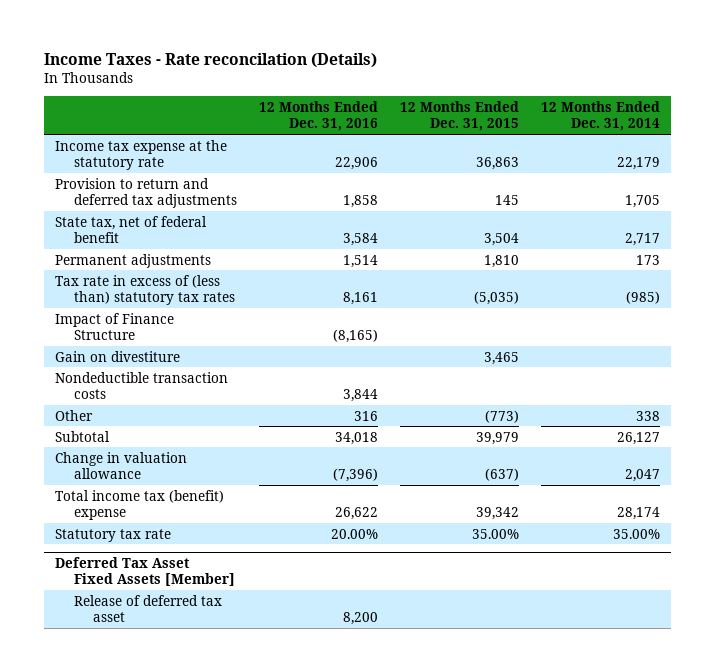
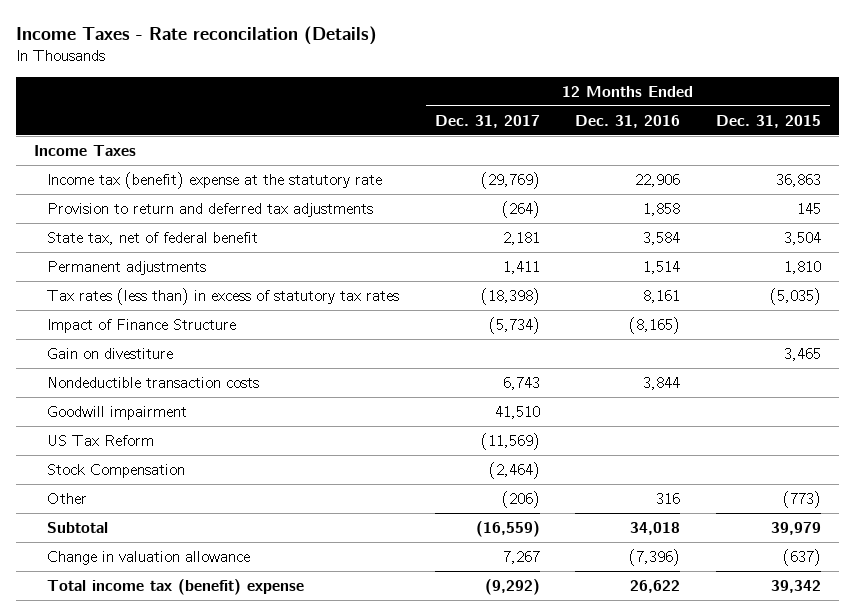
- | 12 Months Ended Dec. 31, 2016 | 12 Months Ended Dec. 31, 2015 | 12 Months Ended Dec. 31, 2014
+ | 12 Months Ended Dec. 31, 2017 | 12 Months Ended Dec. 31, 2016 | 12 Months Ended Dec. 31, 2015
- Income tax expense at the statutory rate | 22,906 | 36,863 | 22,179
+ Income Taxes
+ Income tax (benefit) expense at the statutory rate | (29,769) | 22,906 | 36,863
- Tax rate in excess of (less than) statutory tax rates | 8,161 | (5,035) | (985)
+ Tax rates (less than) in excess of statutory tax rates | (18,398) | 8,161 | (5,035)
+ Goodwill impairment | 41,510 | |
+ US Tax Reform | (11,569) | |
+ Stock Compensation | (2,464) | |
- Statutory tax rate | 20.00% | 35.00% | 35.00%
- Deferred Tax Asset Fixed Assets [Member]
- Release of deferred tax asset | 8,200 | |

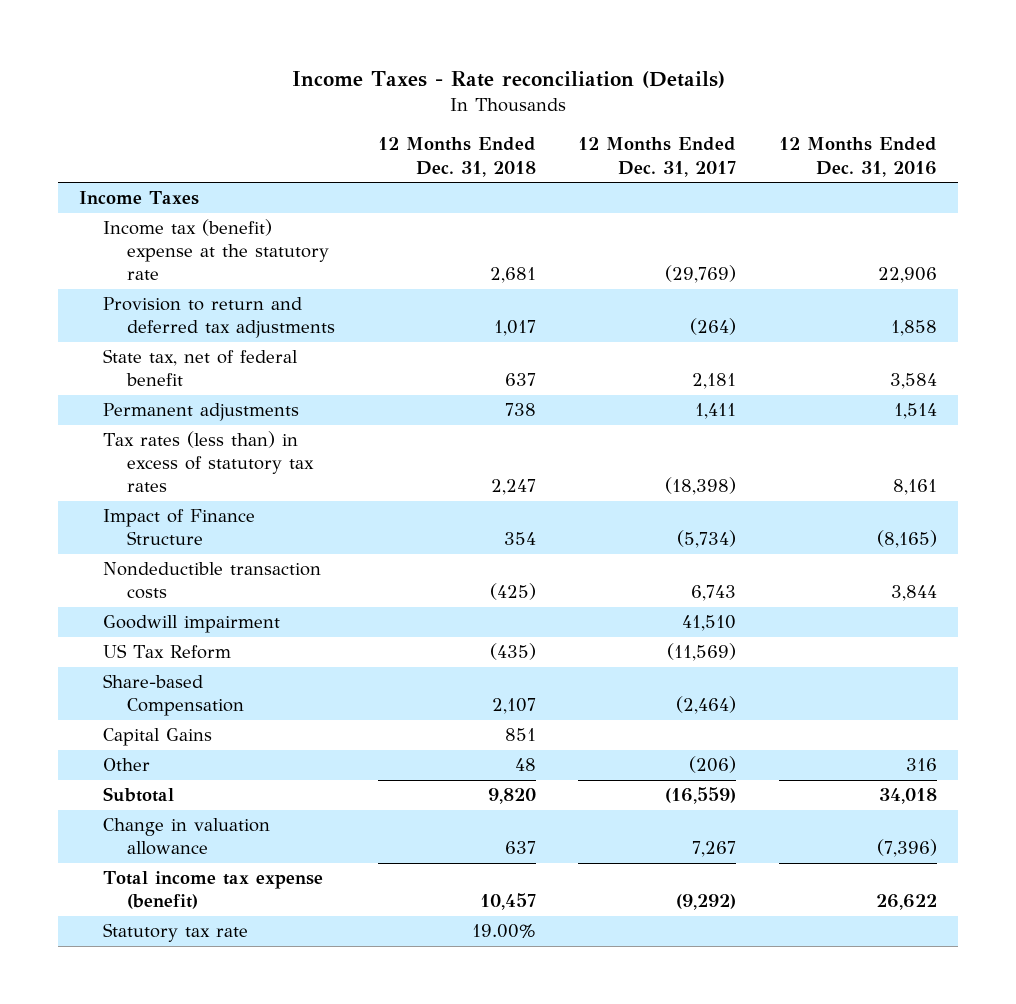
- Income Taxes - Rate reconcilation (Details)
+ Income Taxes - Rate reconciliation (Details)
- | 12 Months Ended Dec. 31, 2017 | 12 Months Ended Dec. 31, 2016 | 12 Months Ended Dec. 31, 2015
+ | 12 Months Ended Dec. 31, 2018 | 12 Months Ended Dec. 31, 2017 | 12 Months Ended Dec. 31, 2016
- Gain on divestiture | | | 3,465
- Stock Compensation | (2,464) | |
+ Share-based Compensation | 2,107 | (2,464) |
+ Capital Gains | 851 | |
- Total income tax (benefit) expense | (9,292) | 26,622 | 39,342
+ Total income tax expense (benefit) | 10,457 | (9,292) | 26,622
+ Statutory tax rate | 19.00% | |

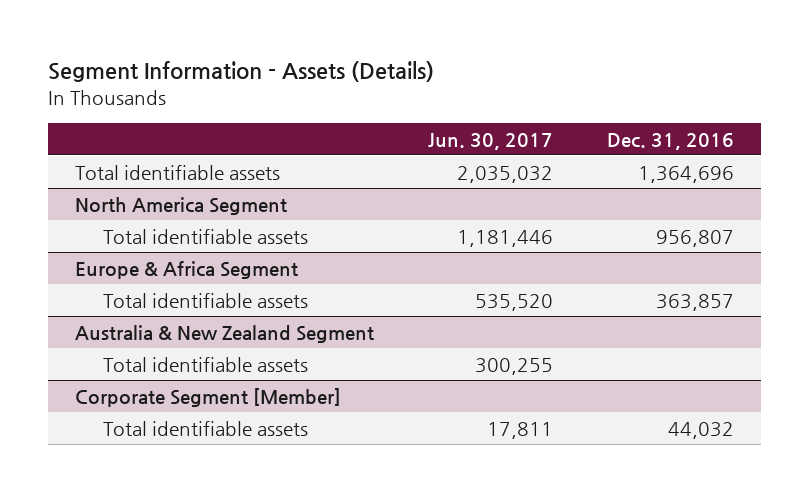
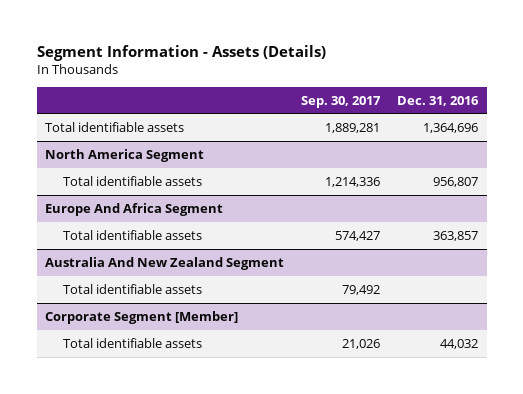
- | Jun. 30, 2017 | Dec. 31, 2016
+ | Sep. 30, 2017 | Dec. 31, 2016
- Europe & Africa Segment
+ Europe And Africa Segment
- Australia & New Zealand Segment
+ Australia And New Zealand Segment

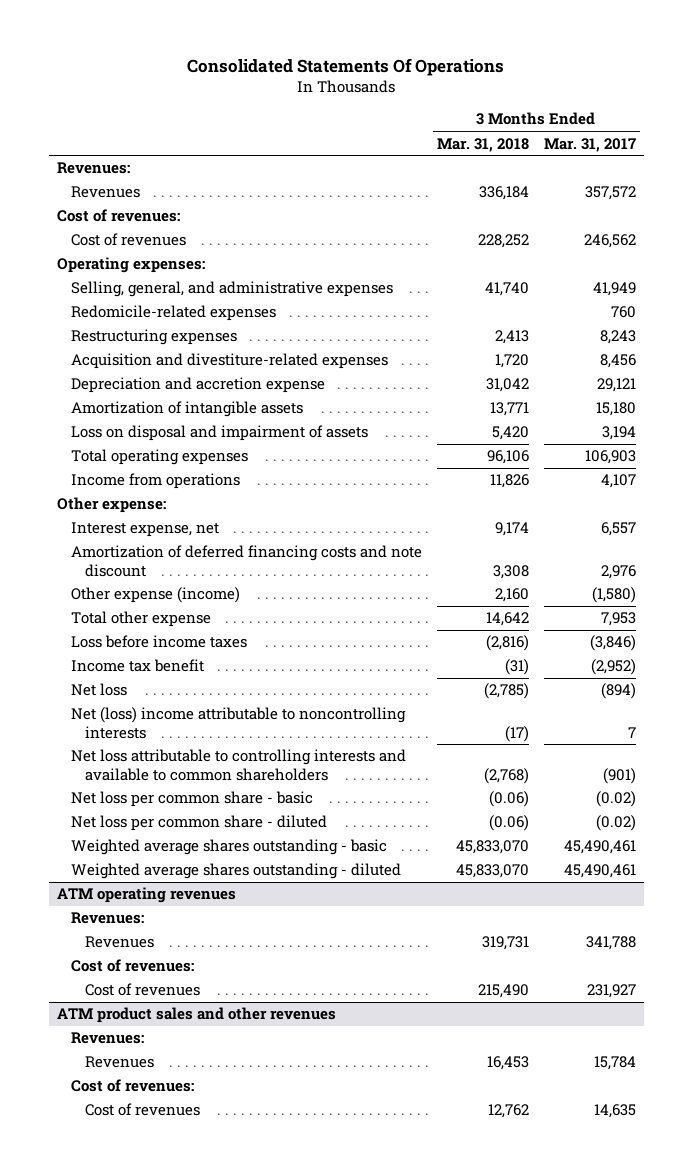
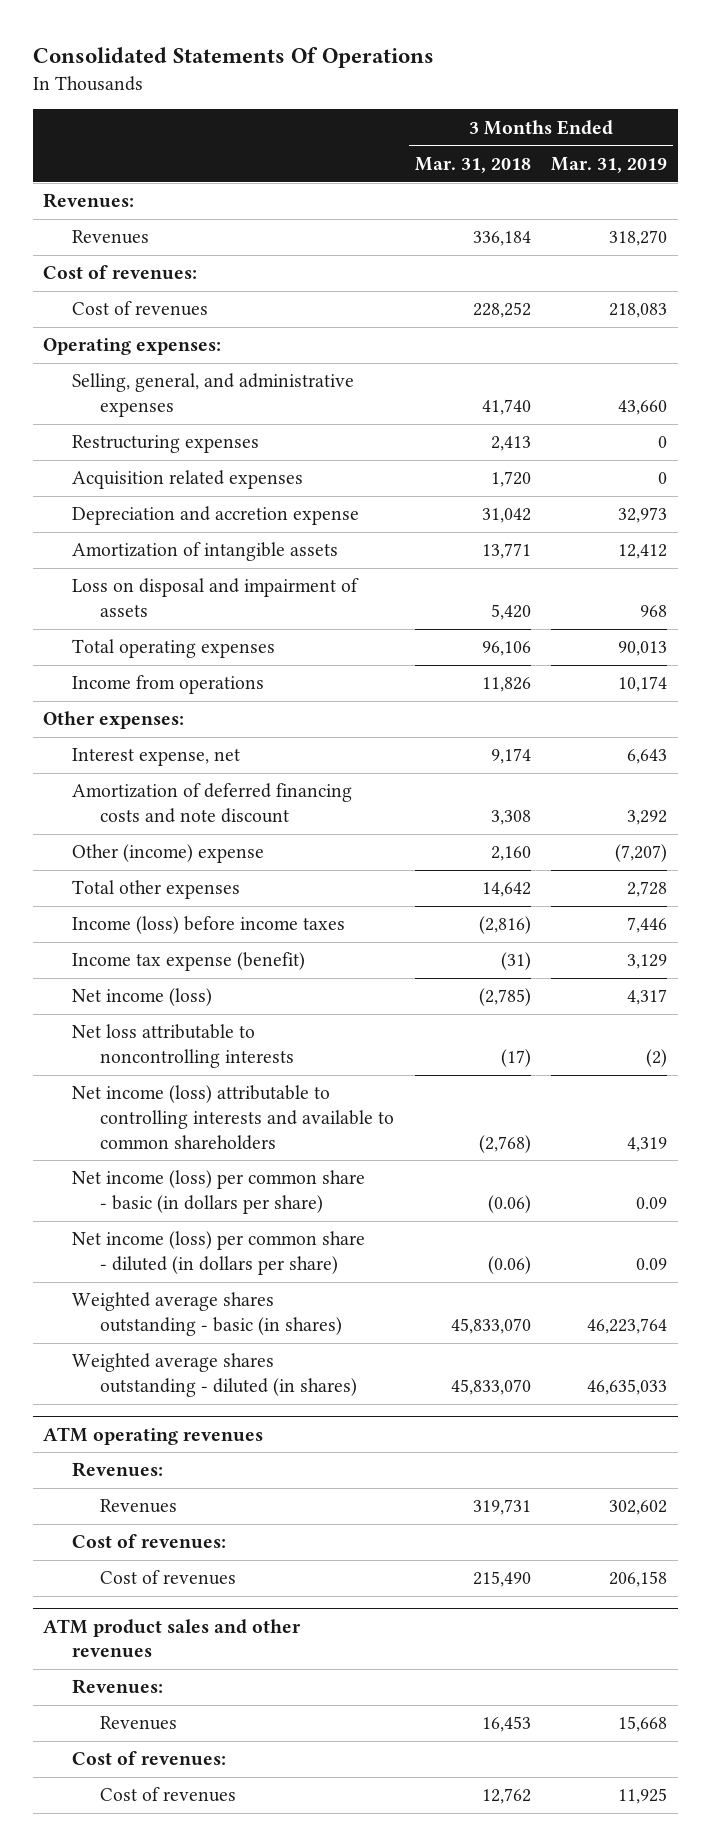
- | 3 Months Ended Mar. 31, 2018 | 3 Months Ended Mar. 31, 2017
+ | 3 Months Ended Mar. 31, 2018 | 3 Months Ended Mar. 31, 2019
- Redomicile-related expenses | | 760
- Acquisition and divestiture-related expenses | 1,720 | 8,456
+ Acquisition related expenses | 1,720 | 0
- Other expense:
+ Other expenses:
- Other expense (income) | 2,160 | (1,580)
- Total other expense | 14,642 | 7,953
- Loss before income taxes | (2,816) | (3,846)
- Income tax benefit | (31) | (2,952)
- Net loss | (2,785) | (894)
- Net (loss) income attributable to noncontrolling interests | (17) | 7
- Net loss attributable to controlling interests and available to common shareholders | (2,768) | (901)
- Net loss per common share - basic | (0.06) | (0.02)
- Net loss per common share - diluted | (0.06) | (0.02)
- Weighted average shares outstanding - basic | 45,833,070 | 45,490,461
- Weighted average shares outstanding - diluted | 45,833,070 | 45,490,461
+ Other (income) expense | 2,160 | (7,207)
+ Total other expenses | 14,642 | 2,728
+ Income (loss) before income taxes | (2,816) | 7,446
+ Income tax expense (benefit) | (31) | 3,129
+ Net income (loss) | (2,785) | 4,317
+ Net loss attributable to noncontrolling interests | (17) | (2)
+ Net income (loss) attributable to controlling interests and available to common shareholders | (2,768) | 4,319
+ Net income (loss) per common share - basic (in dollars per share) | (0.06) | 0.09
+ Net income (loss) per common share - diluted (in dollars per share) | (0.06) | 0.09
+ Weighted average shares outstanding - basic (in shares) | 45,833,070 | 46,223,764
+ Weighted average shares outstanding - diluted (in shares) | 45,833,070 | 46,635,033

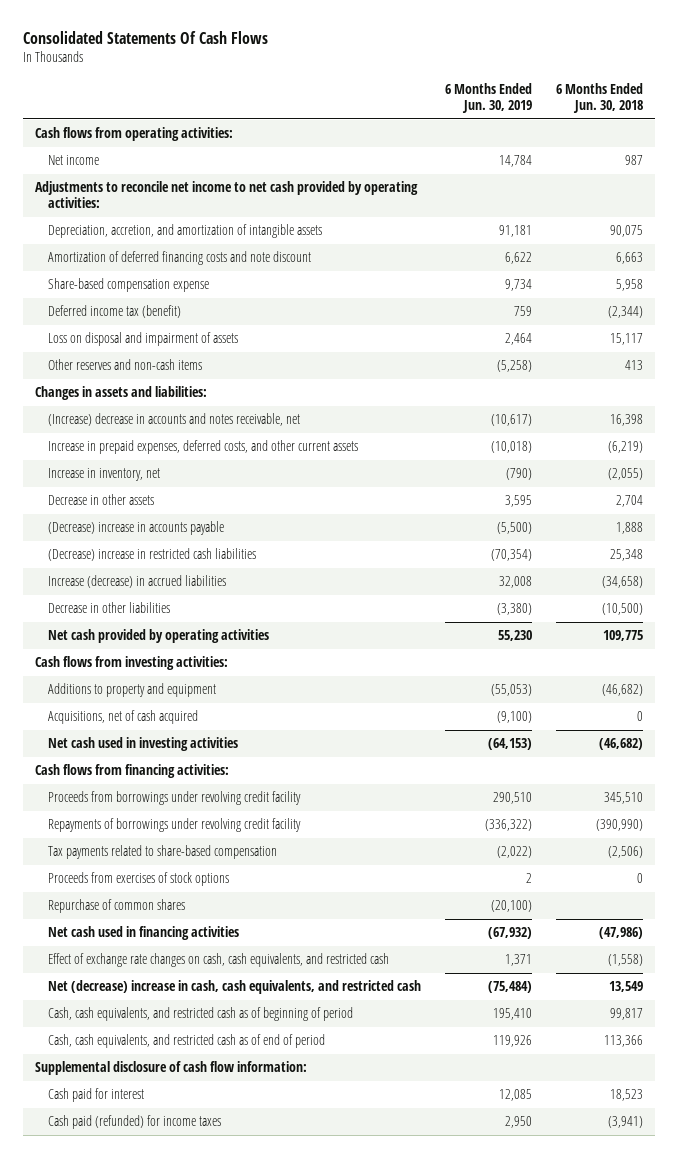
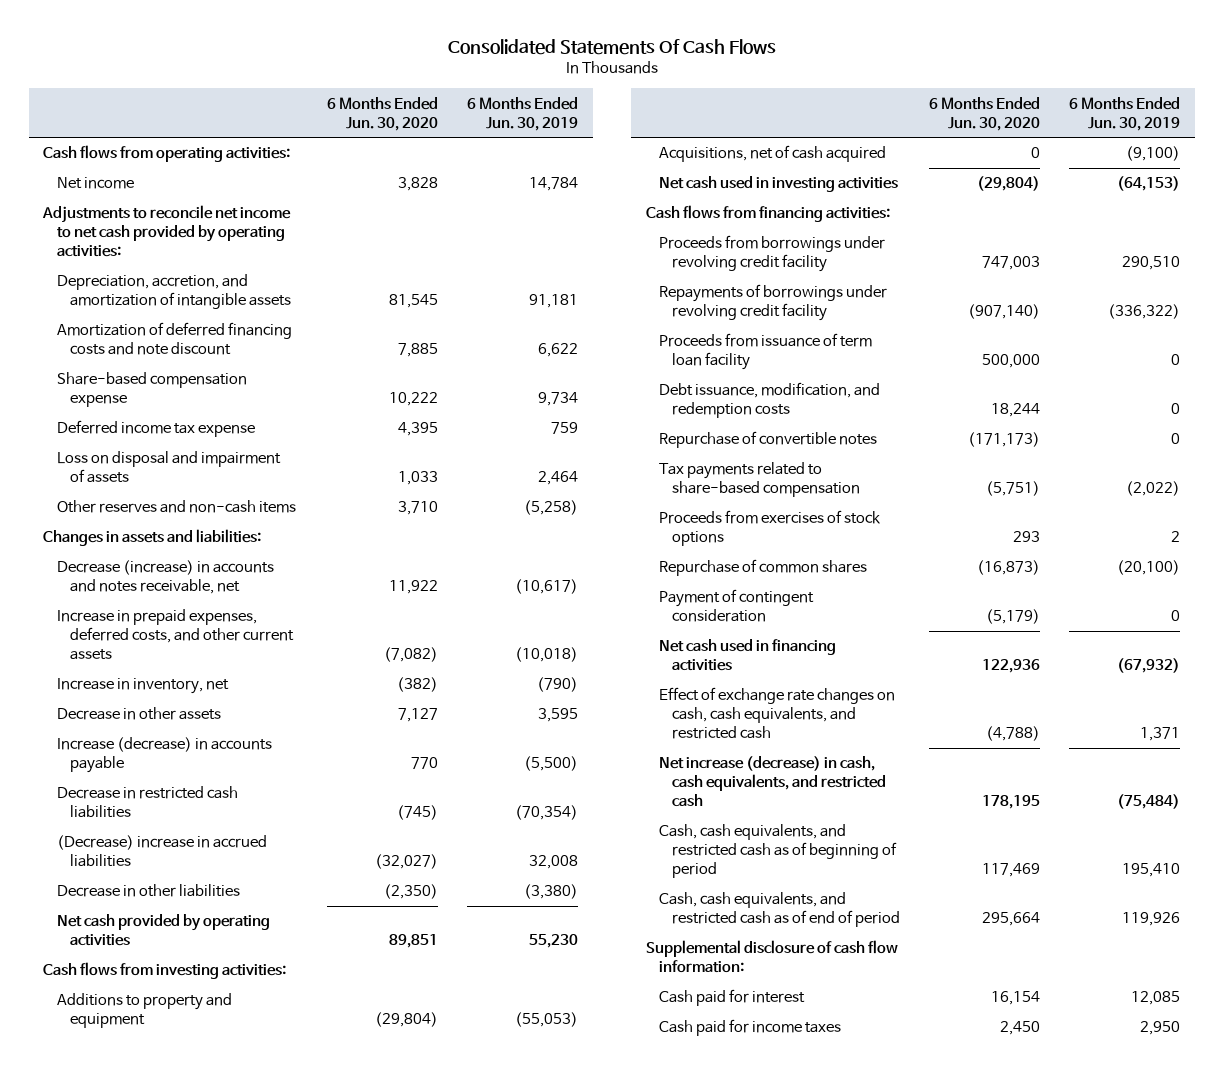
- | 6 Months Ended Jun. 30, 2019 | 6 Months Ended Jun. 30, 2018
+ | 6 Months Ended Jun. 30, 2020 | 6 Months Ended Jun. 30, 2019
- Deferred income tax (benefit) | 759 | (2,344)
+ Deferred income tax expense | 4,395 | 759
- (Increase) decrease in accounts and notes receivable, net | (10,617) | 16,398
+ Decrease (increase) in accounts and notes receivable, net | 11,922 | (10,617)
- (Decrease) increase in accounts payable | (5,500) | 1,888
- (Decrease) increase in restricted cash liabilities | (70,354) | 25,348
- Increase (decrease) in accrued liabilities | 32,008 | (34,658)
+ Increase (decrease) in accounts payable | 770 | (5,500)
+ Decrease in restricted cash liabilities | (745) | (70,354)
+ (Decrease) increase in accrued liabilities | (32,027) | 32,008
+ Proceeds from issuance of term loan facility | 500,000 | 0
+ Debt issuance, modification, and redemption costs | 18,244 | 0
+ Repurchase of convertible notes | (171,173) | 0
+ Payment of contingent consideration | (5,179) | 0
- Net (decrease) increase in cash, cash equivalents, and restricted cash | (75,484) | 13,549
+ Net increase (decrease) in cash, cash equivalents, and restricted cash | 178,195 | (75,484)
- Cash paid (refunded) for income taxes | 2,950 | (3,941)
+ Cash paid for income taxes | 2,450 | 2,950

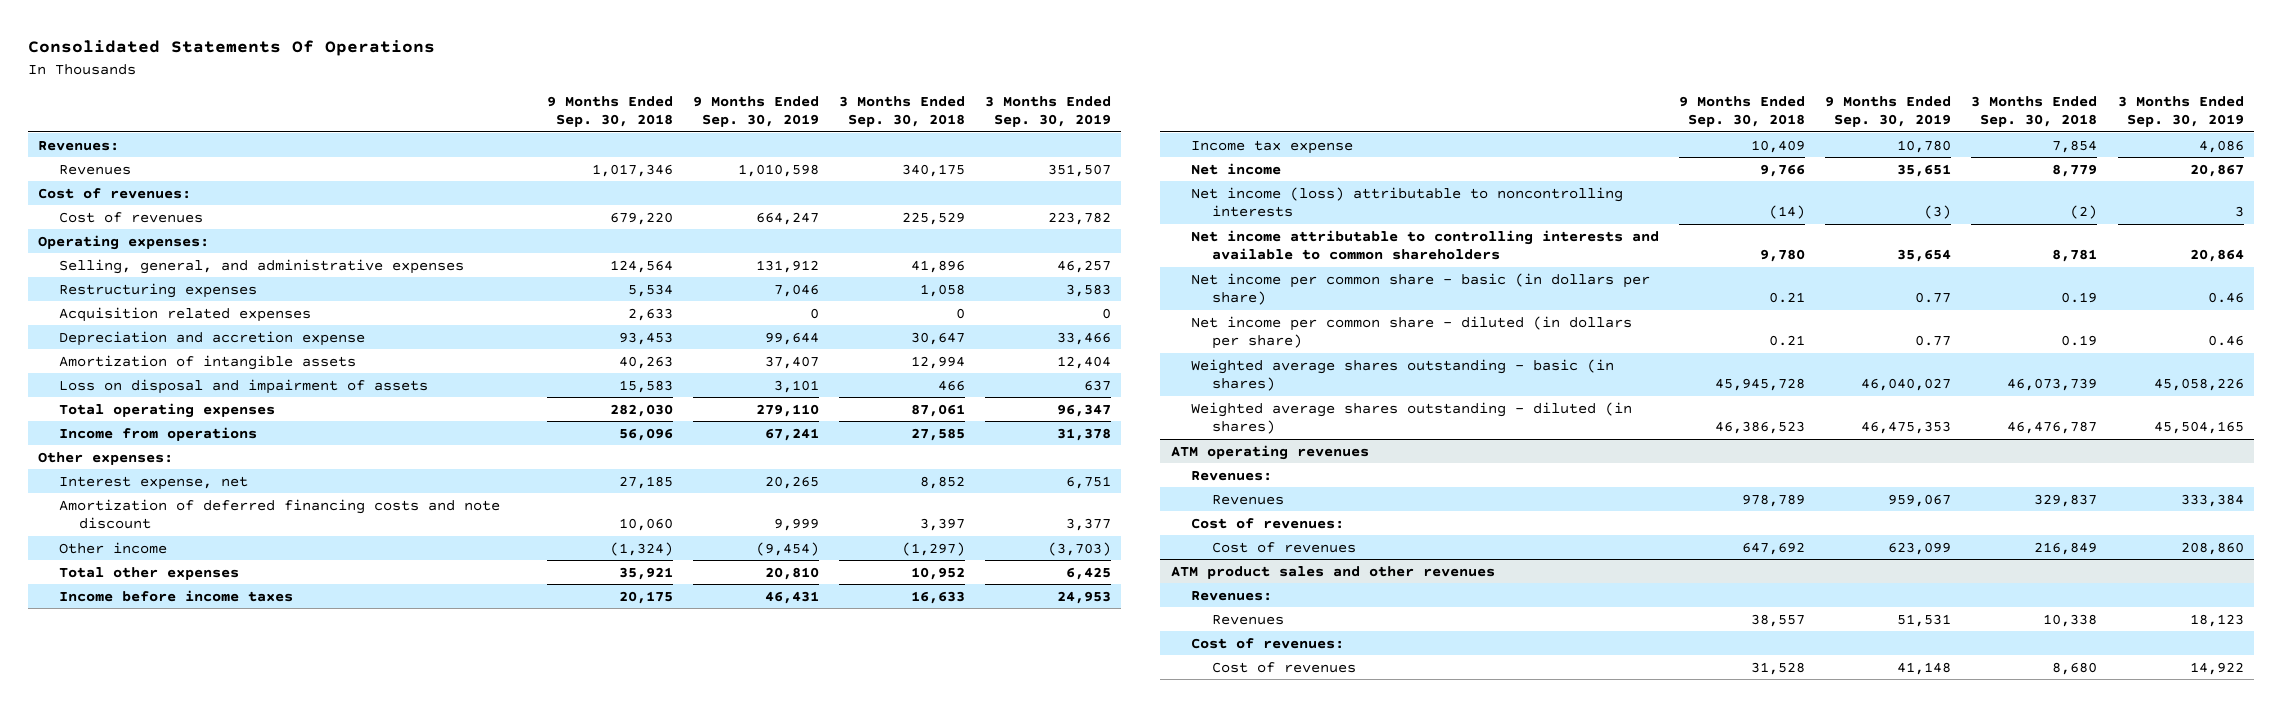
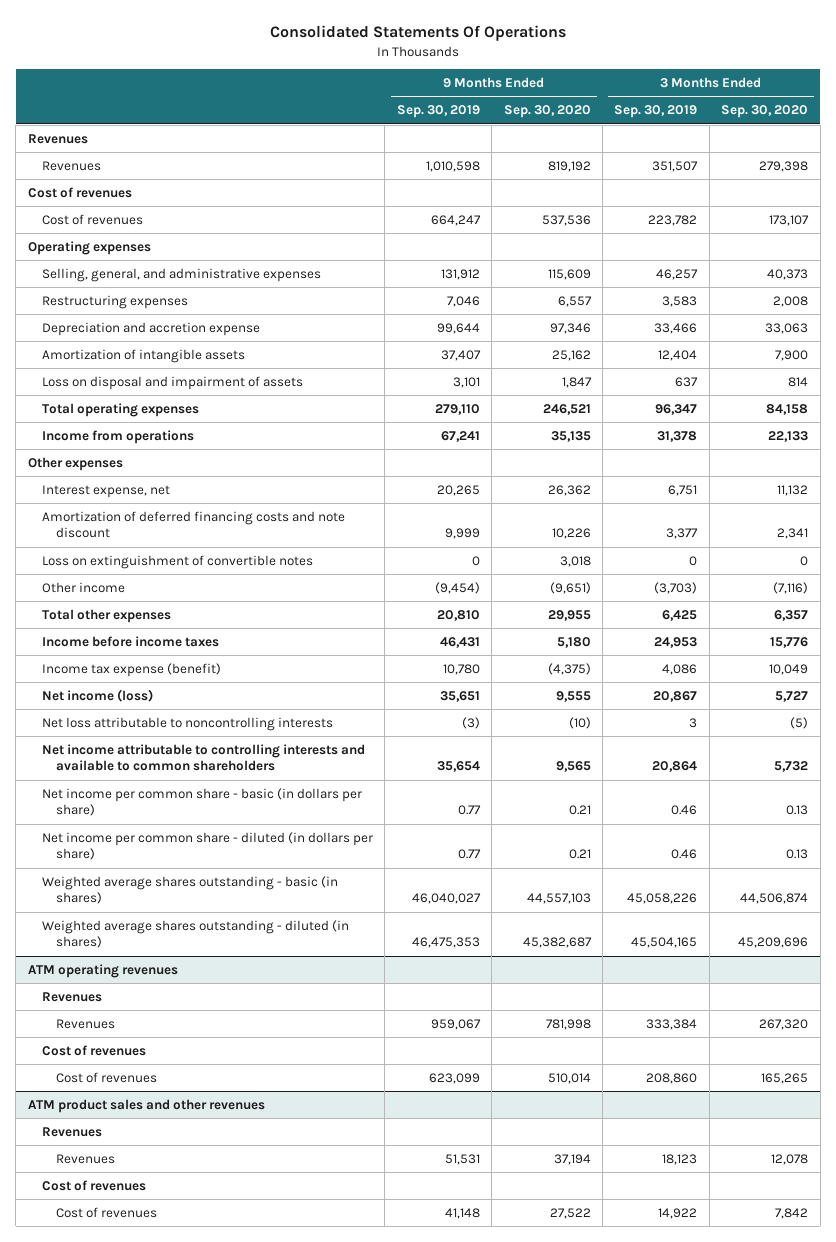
- | 9 Months Ended Sep. 30, 2018 | 9 Months Ended Sep. 30, 2019 | 3 Months Ended Sep. 30, 2018 | 3 Months Ended Sep. 30, 2019
+ | 9 Months Ended Sep. 30, 2019 | 9 Months Ended Sep. 30, 2020 | 3 Months Ended Sep. 30, 2019 | 3 Months Ended Sep. 30, 2020
- Revenues:
+ Revenues
- Cost of revenues:
+ Cost of revenues
- Operating expenses:
+ Operating expenses
- Acquisition related expenses | 2,633 | 0 | 0 | 0
- Other expenses:
+ Other expenses
+ Loss on extinguishment of convertible notes | 0 | 3,018 | 0 | 0
- Income tax expense | 10,409 | 10,780 | 7,854 | 4,086
- Net income | 9,766 | 35,651 | 8,779 | 20,867
- Net income (loss) attributable to noncontrolling interests | (14) | (3) | (2) | 3
+ Income tax expense (benefit) | 10,780 | (4,375) | 4,086 | 10,049
+ Net income (loss) | 35,651 | 9,555 | 20,867 | 5,727
+ Net loss attributable to noncontrolling interests | (3) | (10) | 3 | (5)
@ ATM operating revenues
- Revenues:
+ Revenues
- Cost of revenues:
+ Cost of revenues
@ ATM product sales and other revenues
- Revenues:
+ Revenues
- Cost of revenues:
+ Cost of revenues

